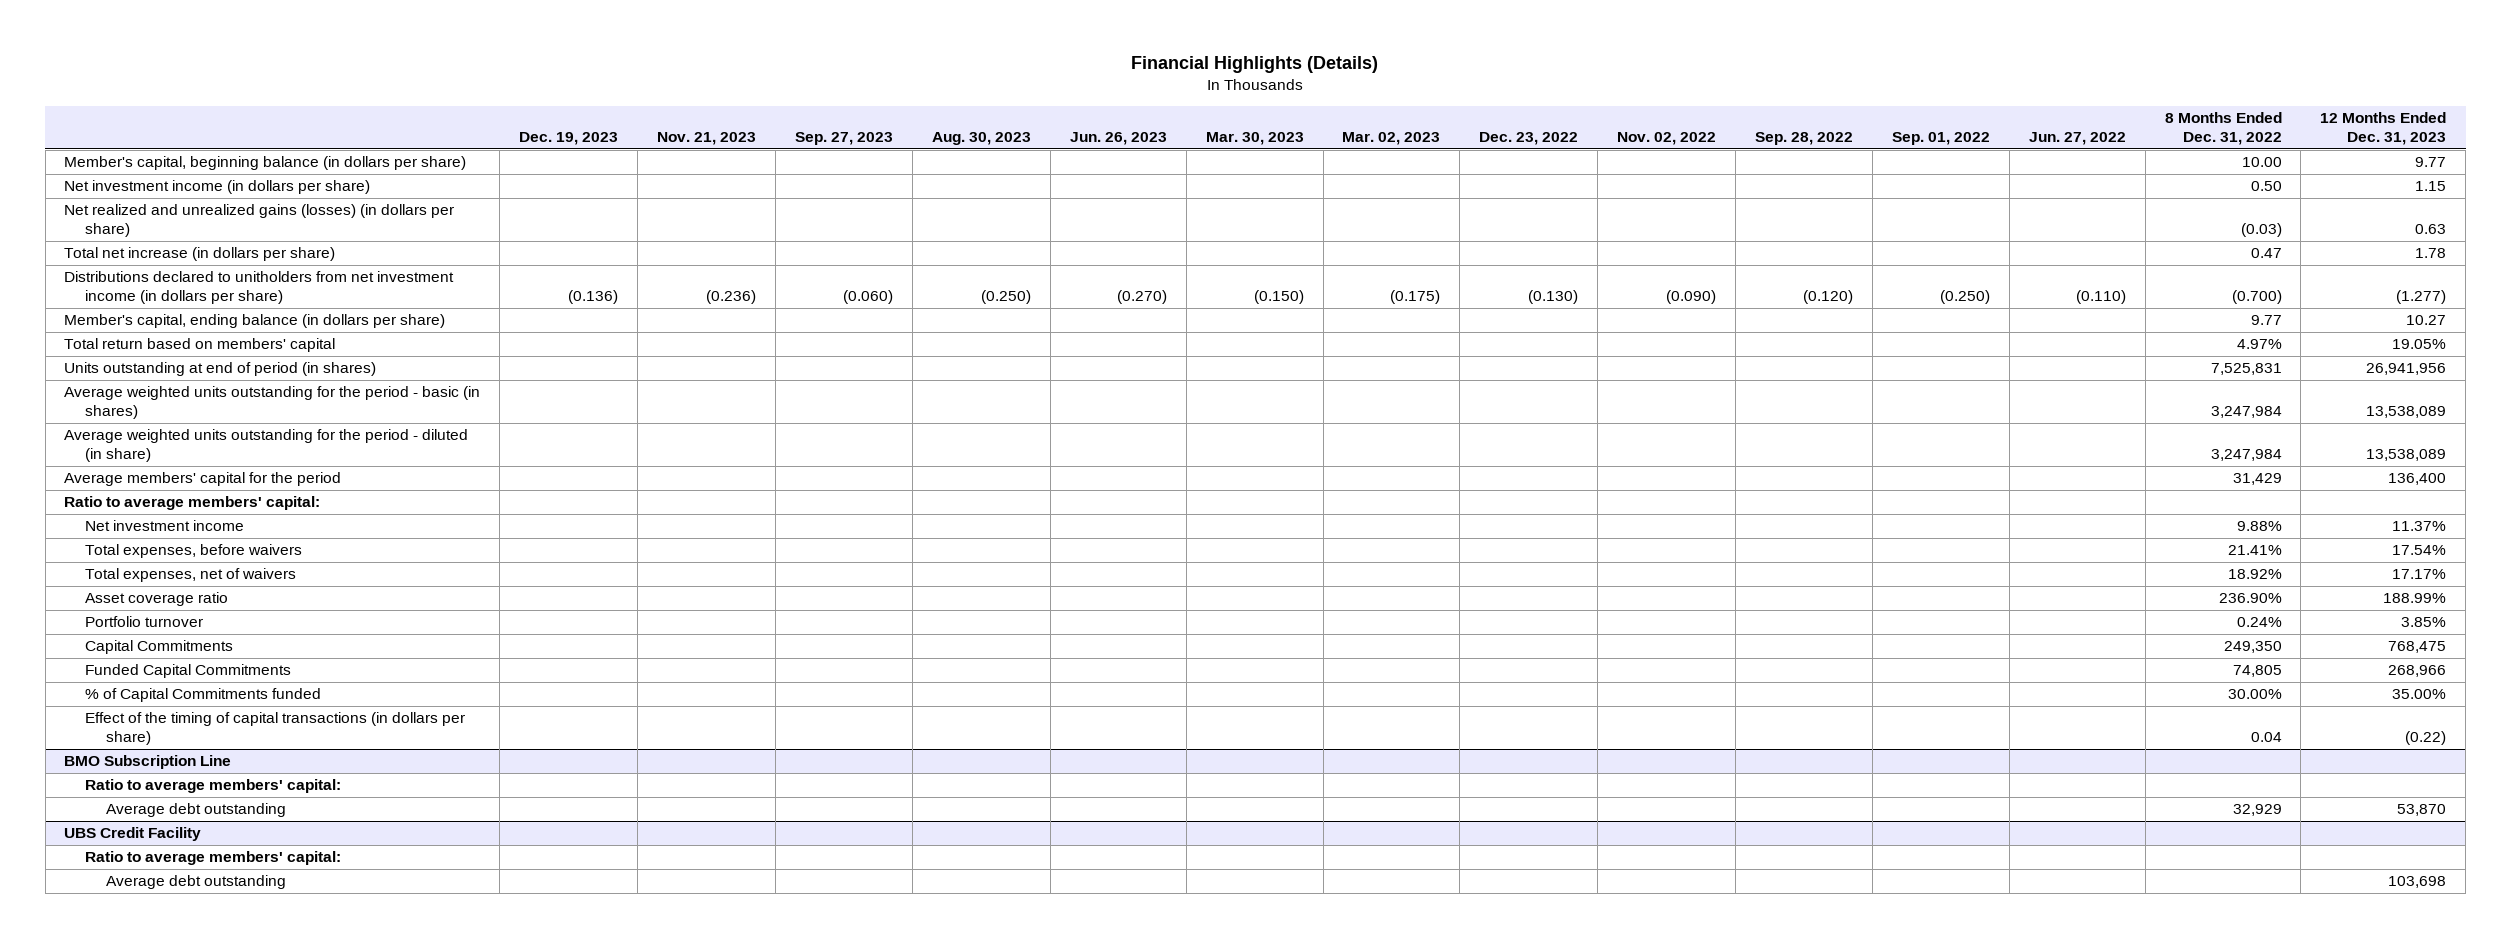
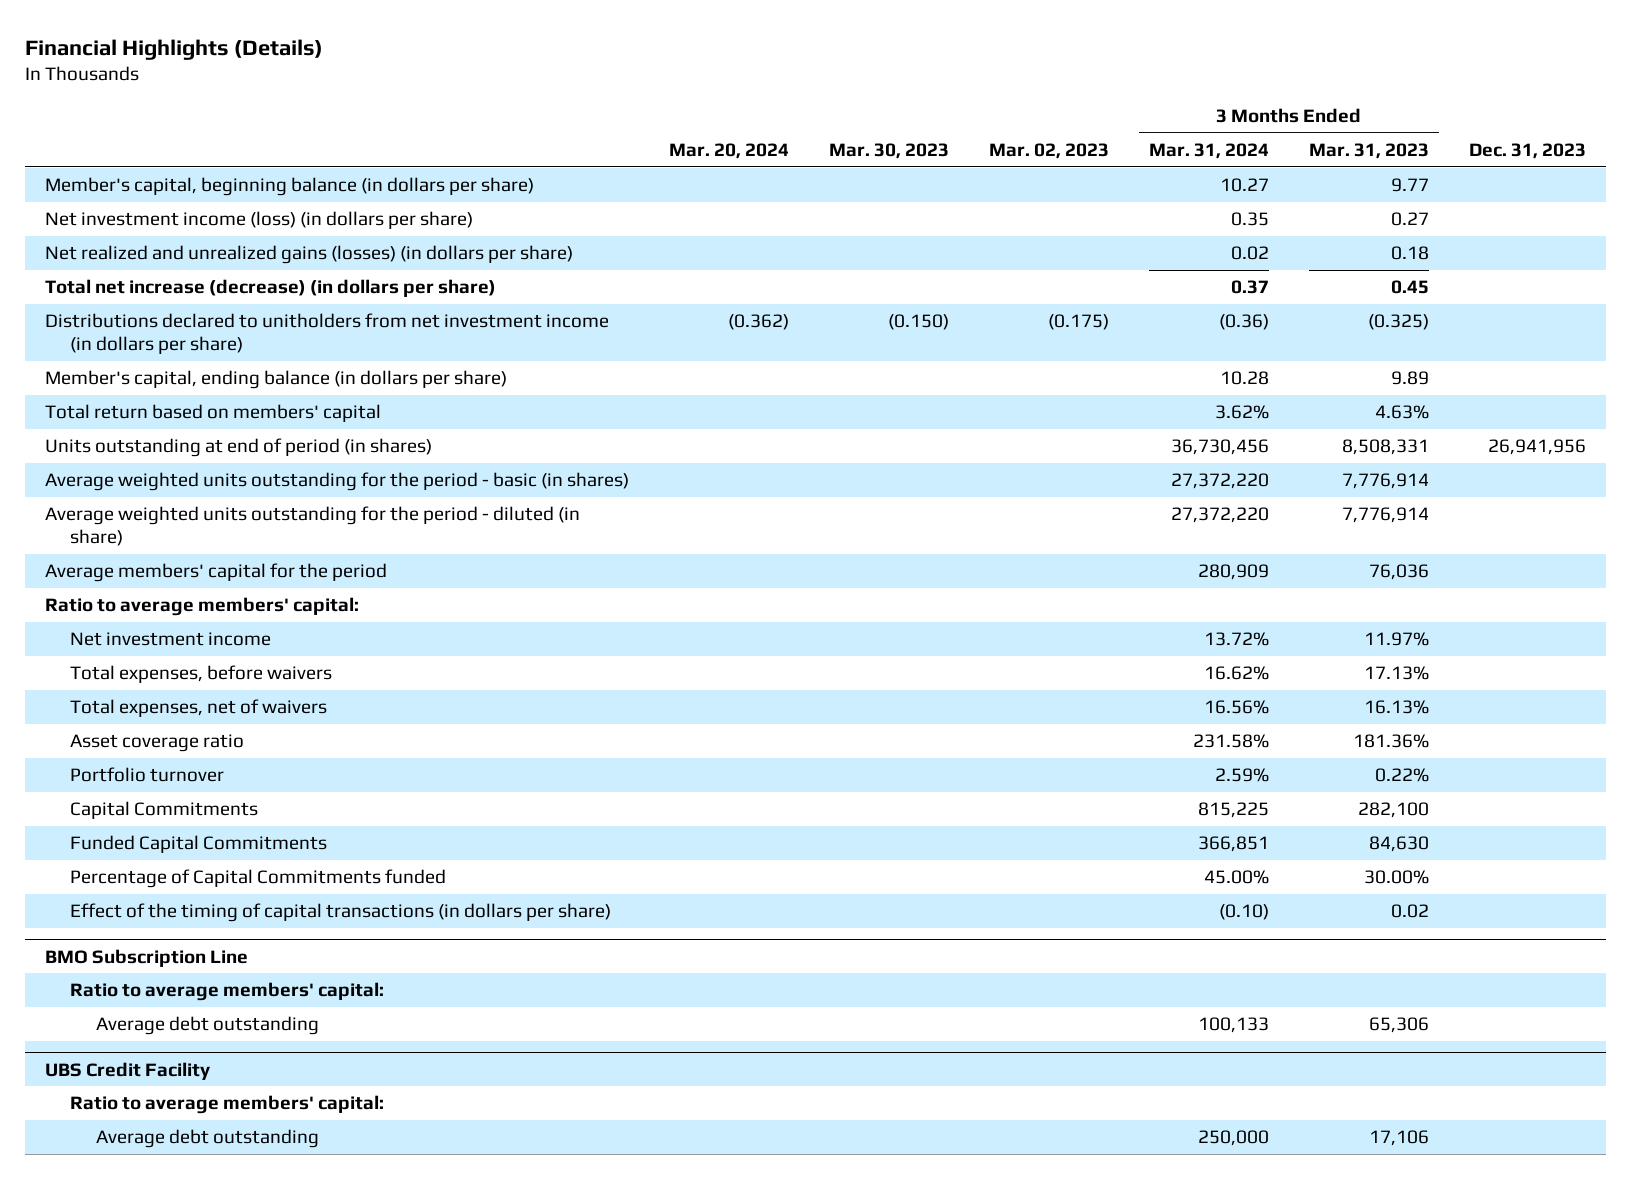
- | Dec. 19, 2023 | Nov. 21, 2023 | Sep. 27, 2023 | Aug. 30, 2023 | Jun. 26, 2023 | Mar. 30, 2023 | Mar. 02, 2023 | Dec. 23, 2022 | Nov. 02, 2022 | Sep. 28, 2022 | Sep. 01, 2022 | Jun. 27, 2022 | 8 Months Ended Dec. 31, 2022 | 12 Months Ended Dec. 31, 2023
+ | Mar. 20, 2024 | Mar. 30, 2023 | Mar. 02, 2023 | 3 Months Ended Mar. 31, 2024 | 3 Months Ended Mar. 31, 2023 | Dec. 31, 2023
- Net investment income (in dollars per share) | | | | | | | | | | | | | 0.50 | 1.15
+ Net investment income (loss) (in dollars per share) | | | | 0.35 | 0.27 |
- Total net increase (in dollars per share) | | | | | | | | | | | | | 0.47 | 1.78
+ Total net increase (decrease) (in dollars per share) | | | | 0.37 | 0.45 |
- % of Capital Commitments funded | | | | | | | | | | | | | 30.00% | 35.00%
+ Percentage of Capital Commitments funded | | | | 45.00% | 30.00% |

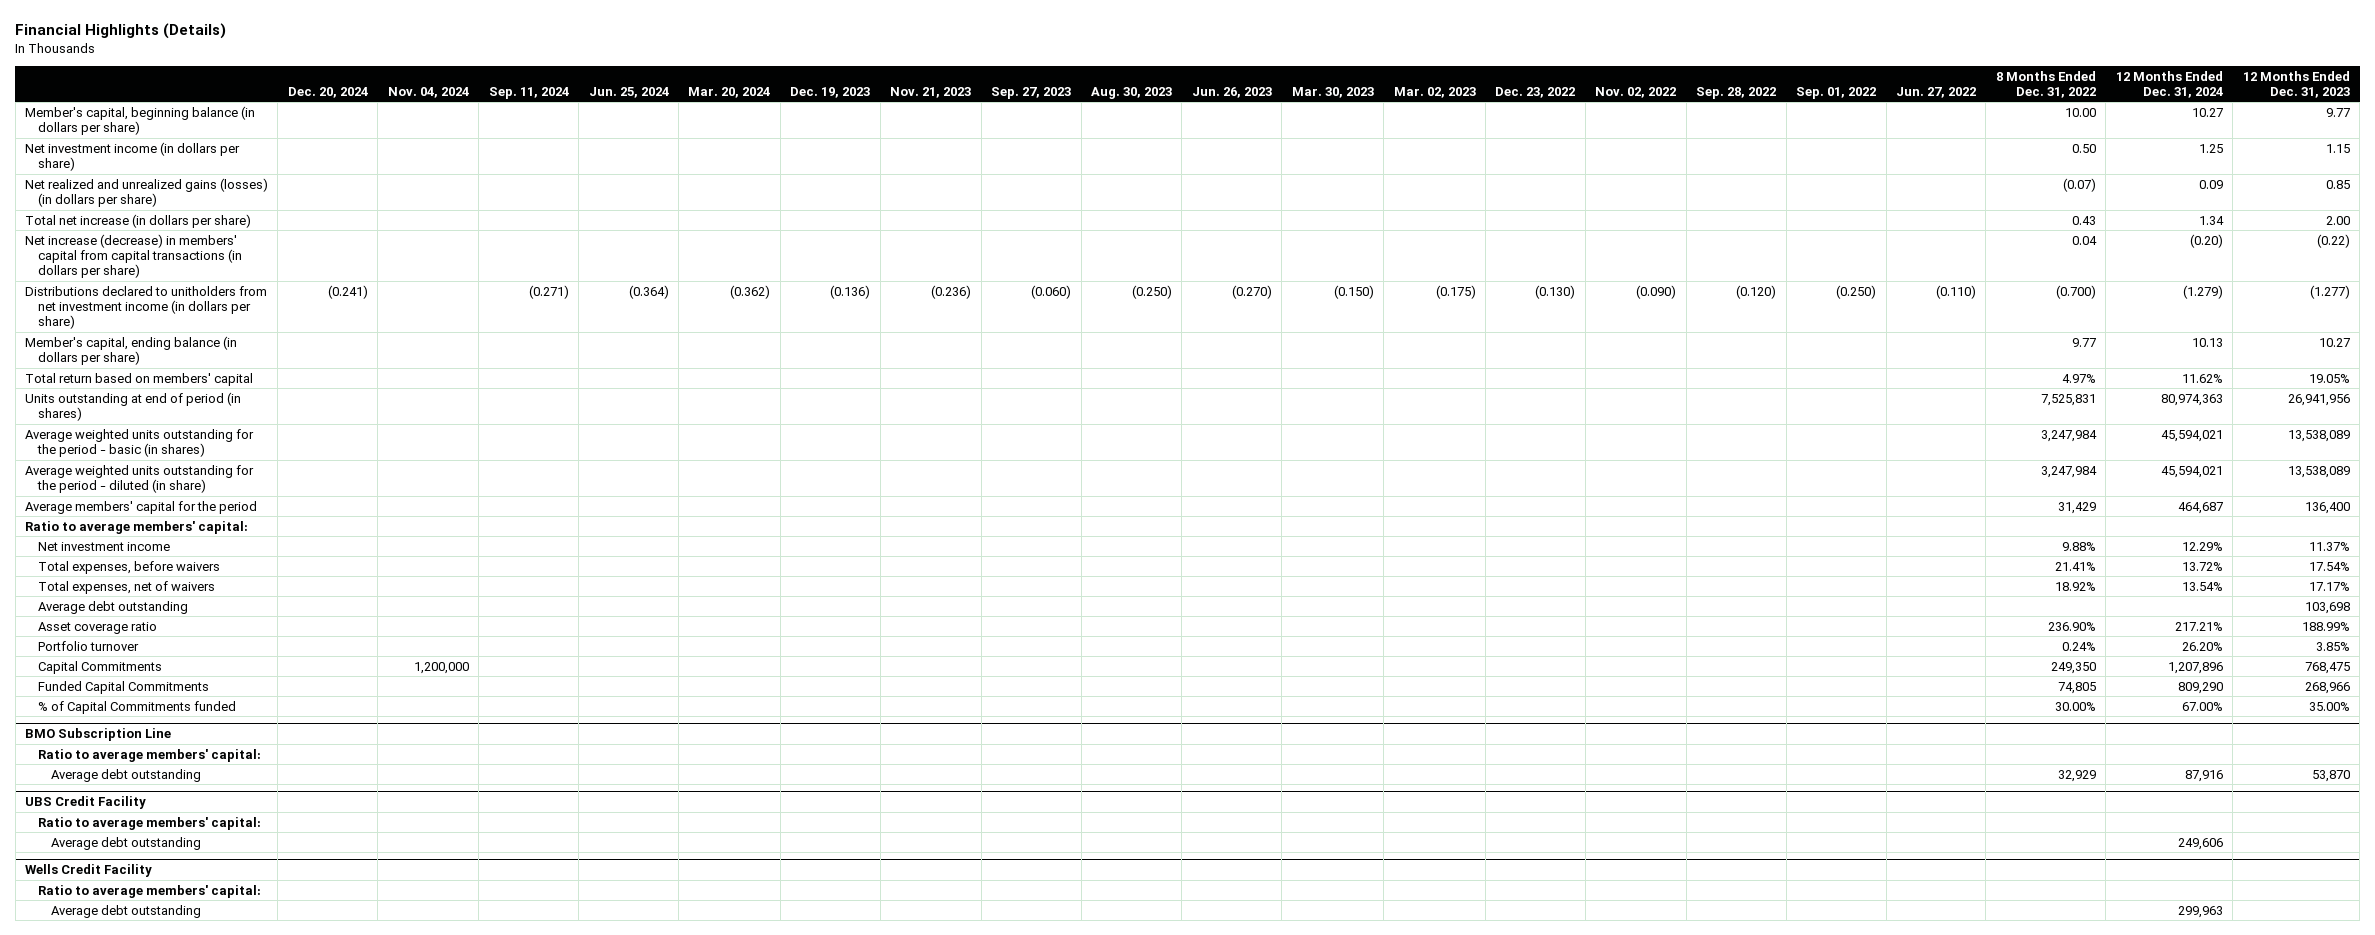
- | Mar. 20, 2024 | Mar. 30, 2023 | Mar. 02, 2023 | 3 Months Ended Mar. 31, 2024 | 3 Months Ended Mar. 31, 2023 | Dec. 31, 2023
+ | Dec. 20, 2024 | Nov. 04, 2024 | Sep. 11, 2024 | Jun. 25, 2024 | Mar. 20, 2024 | Dec. 19, 2023 | Nov. 21, 2023 | Sep. 27, 2023 | Aug. 30, 2023 | Jun. 26, 2023 | Mar. 30, 2023 | Mar. 02, 2023 | Dec. 23, 2022 | Nov. 02, 2022 | Sep. 28, 2022 | Sep. 01, 2022 | Jun. 27, 2022 | 8 Months Ended Dec. 31, 2022 | 12 Months Ended Dec. 31, 2024 | 12 Months Ended Dec. 31, 2023
- Net investment income (loss) (in dollars per share) | | | | 0.35 | 0.27 |
+ Net investment income (in dollars per share) | | | | | | | | | | | | | | | | | | 0.50 | 1.25 | 1.15
- Total net increase (decrease) (in dollars per share) | | | | 0.37 | 0.45 |
+ Total net increase (in dollars per share) | | | | | | | | | | | | | | | | | | 0.43 | 1.34 | 2.00
+ Net increase (decrease) in members' capital from capital transactions (in dollars per share) | | | | | | | | | | | | | | | | | | 0.04 | (0.20) | (0.22)
+ Average debt outstanding | | | | | | | | | | | | | | | | | | | | 103,698
- Percentage of Capital Commitments funded | | | | 45.00% | 30.00% |
- Effect of the timing of capital transactions (in dollars per share) | | | | (0.10) | 0.02 |
+ % of Capital Commitments funded | | | | | | | | | | | | | | | | | | 30.00% | 67.00% | 35.00%
+ Wells Credit Facility
+ Ratio to average members' capital:
+ Average debt outstanding | | | | | | | | | | | | | | | | | | | 299,963 |

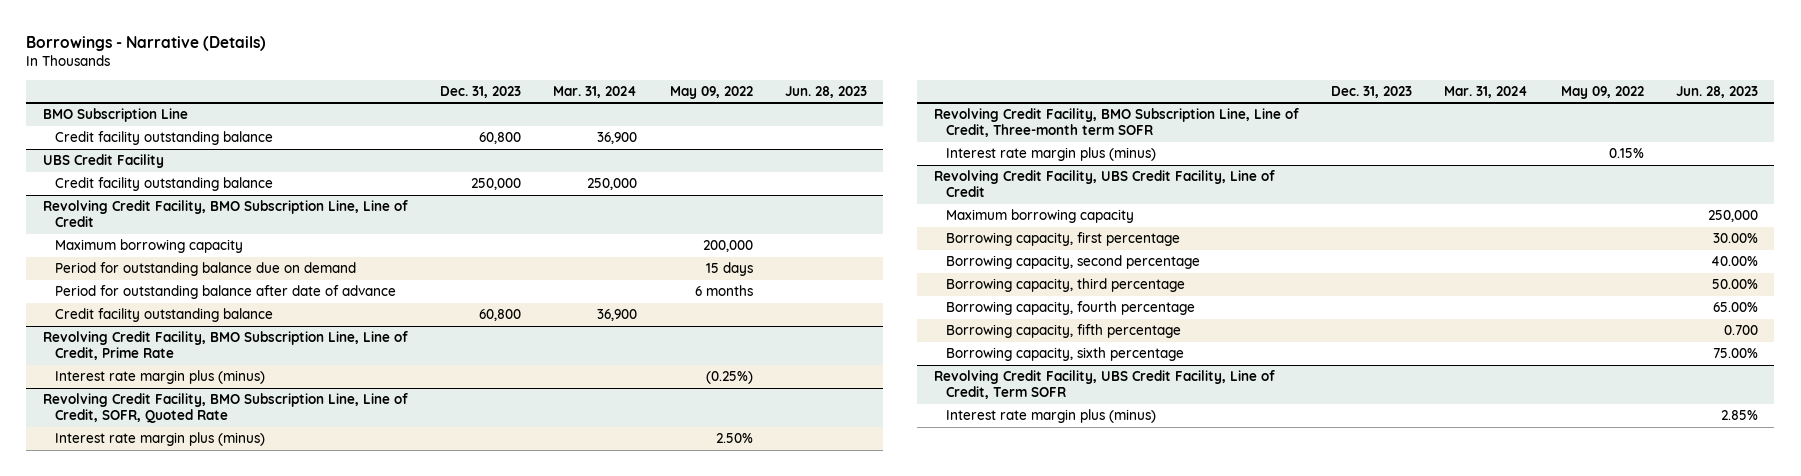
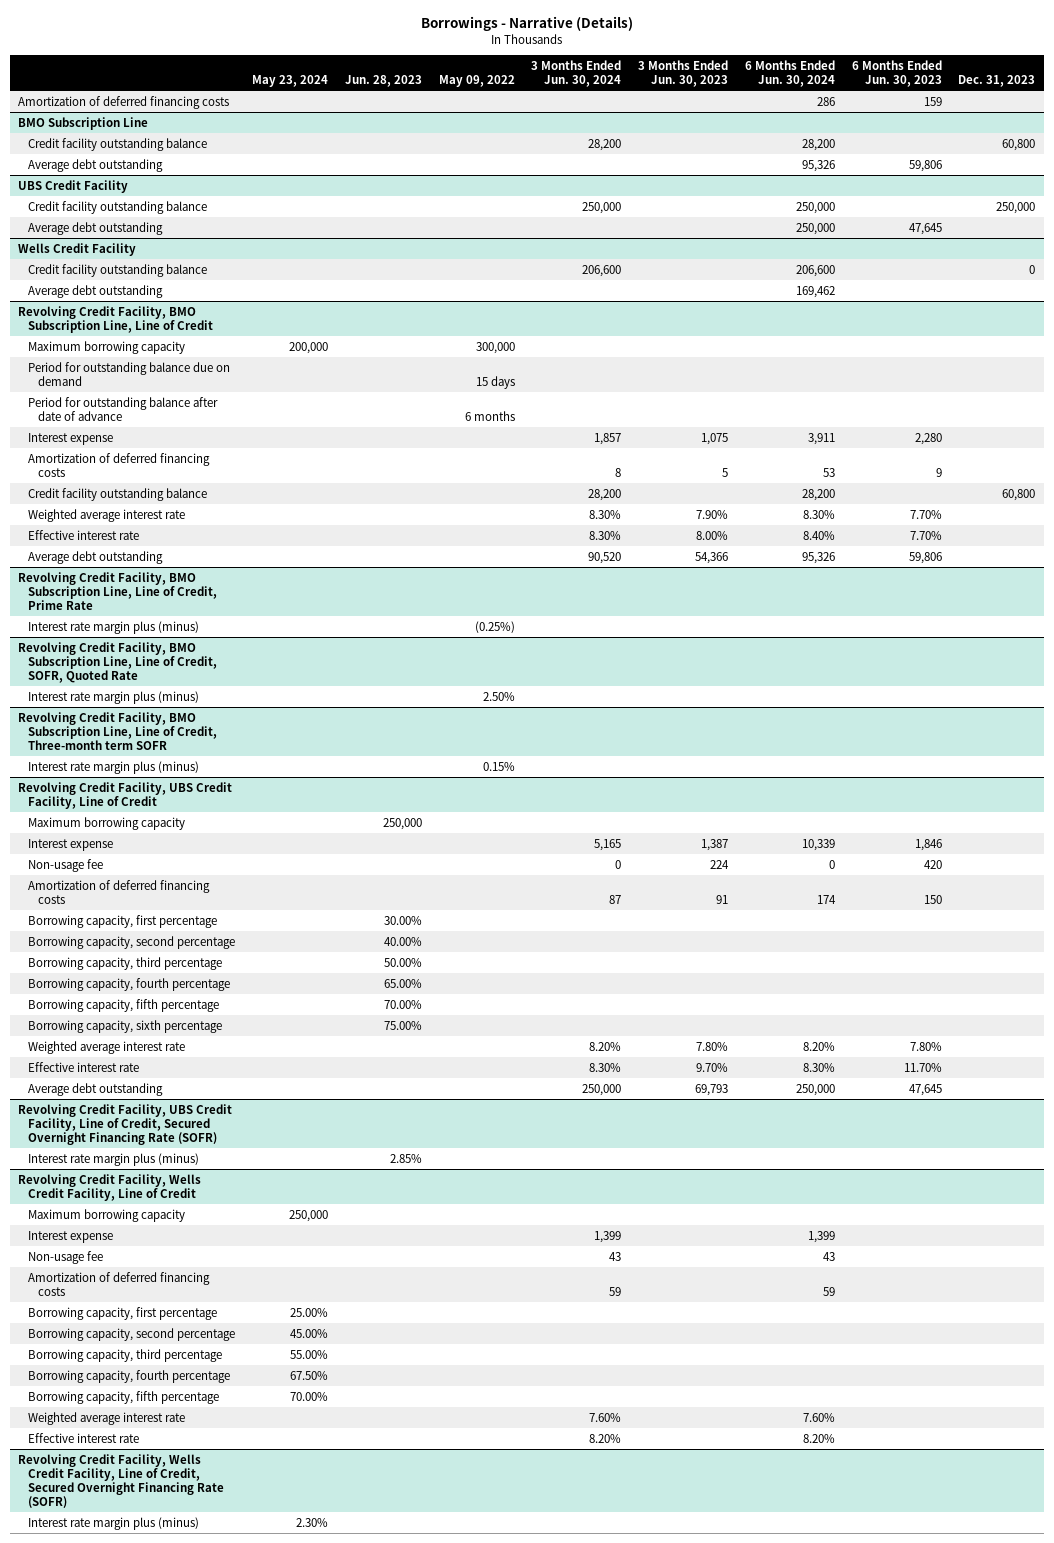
- | Dec. 31, 2023 | Mar. 31, 2024 | May 09, 2022 | Jun. 28, 2023
+ | May 23, 2024 | Jun. 28, 2023 | May 09, 2022 | 3 Months Ended Jun. 30, 2024 | 3 Months Ended Jun. 30, 2023 | 6 Months Ended Jun. 30, 2024 | 6 Months Ended Jun. 30, 2023 | Dec. 31, 2023
+ Amortization of deferred financing costs | | | | | | 286 | 159 |
@ BMO Subscription Line
+ Average debt outstanding | | | | | | 95,326 | 59,806 |
@ UBS Credit Facility
+ Average debt outstanding | | | | | | 250,000 | 47,645 |
+ Wells Credit Facility
+ Credit facility outstanding balance | | | | 206,600 | | 206,600 | | 0
+ Average debt outstanding | | | | | | 169,462 | |
@ Revolving Credit Facility, BMO Subscription Line, Line of Credit
- Maximum borrowing capacity | | | 200,000 |
+ Maximum borrowing capacity | 200,000 | | 300,000 | | | | |
+ Interest expense | | | | 1,857 | 1,075 | 3,911 | 2,280 |
+ Amortization of deferred financing costs | | | | 8 | 5 | 53 | 9 |
+ Weighted average interest rate | | | | 8.30% | 7.90% | 8.30% | 7.70% |
+ Effective interest rate | | | | 8.30% | 8.00% | 8.40% | 7.70% |
+ Average debt outstanding | | | | 90,520 | 54,366 | 95,326 | 59,806 |
@ Revolving Credit Facility, UBS Credit Facility, Line of Credit
+ Interest expense | | | | 5,165 | 1,387 | 10,339 | 1,846 |
+ Non-usage fee | | | | 0 | 224 | 0 | 420 |
+ Amortization of deferred financing costs | | | | 87 | 91 | 174 | 150 |
- Borrowing capacity, fifth percentage | | | | 0.700
+ Borrowing capacity, fifth percentage | | 70.00% | | | | | |
- Revolving Credit Facility, UBS Credit Facility, Line of Credit, Term SOFR
@ Revolving Credit Facility, UBS Credit Facility, Line of Credit
+ Weighted average interest rate | | | | 8.20% | 7.80% | 8.20% | 7.80% |
+ Effective interest rate | | | | 8.30% | 9.70% | 8.30% | 11.70% |
+ Average debt outstanding | | | | 250,000 | 69,793 | 250,000 | 47,645 |
+ Revolving Credit Facility, UBS Credit Facility, Line of Credit, Secured Overnight Financing Rate (SOFR)
+ Revolving Credit Facility, Wells Credit Facility, Line of Credit
+ Maximum borrowing capacity | 250,000 | | | | | | |
+ Interest expense | | | | 1,399 | | 1,399 | |
+ Non-usage fee | | | | 43 | | 43 | |
+ Amortization of deferred financing costs | | | | 59 | | 59 | |
+ Borrowing capacity, first percentage | 25.00% | | | | | | |
+ Borrowing capacity, second percentage | 45.00% | | | | | | |
+ Borrowing capacity, third percentage | 55.00% | | | | | | |
+ Borrowing capacity, fourth percentage | 67.50% | | | | | | |
+ Borrowing capacity, fifth percentage | 70.00% | | | | | | |
+ Weighted average interest rate | | | | 7.60% | | 7.60% | |
+ Effective interest rate | | | | 8.20% | | 8.20% | |
+ Revolving Credit Facility, Wells Credit Facility, Line of Credit, Secured Overnight Financing Rate (SOFR)
+ Interest rate margin plus (minus) | 2.30% | | | | | | |

